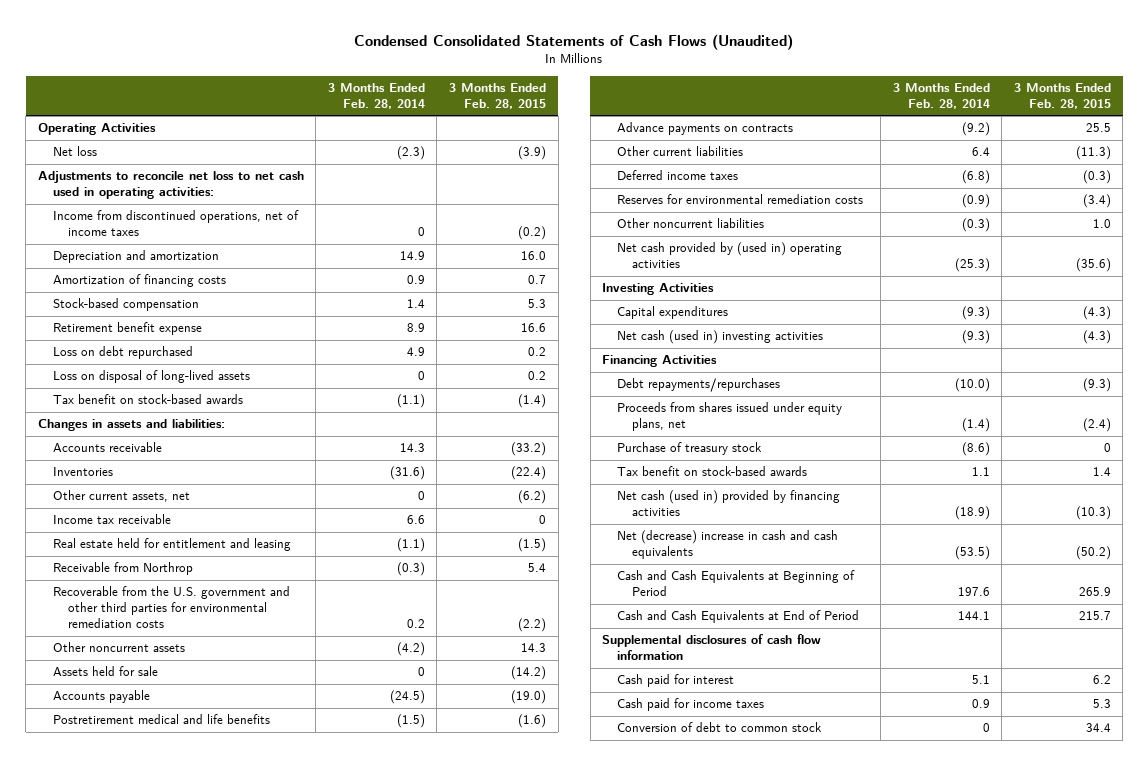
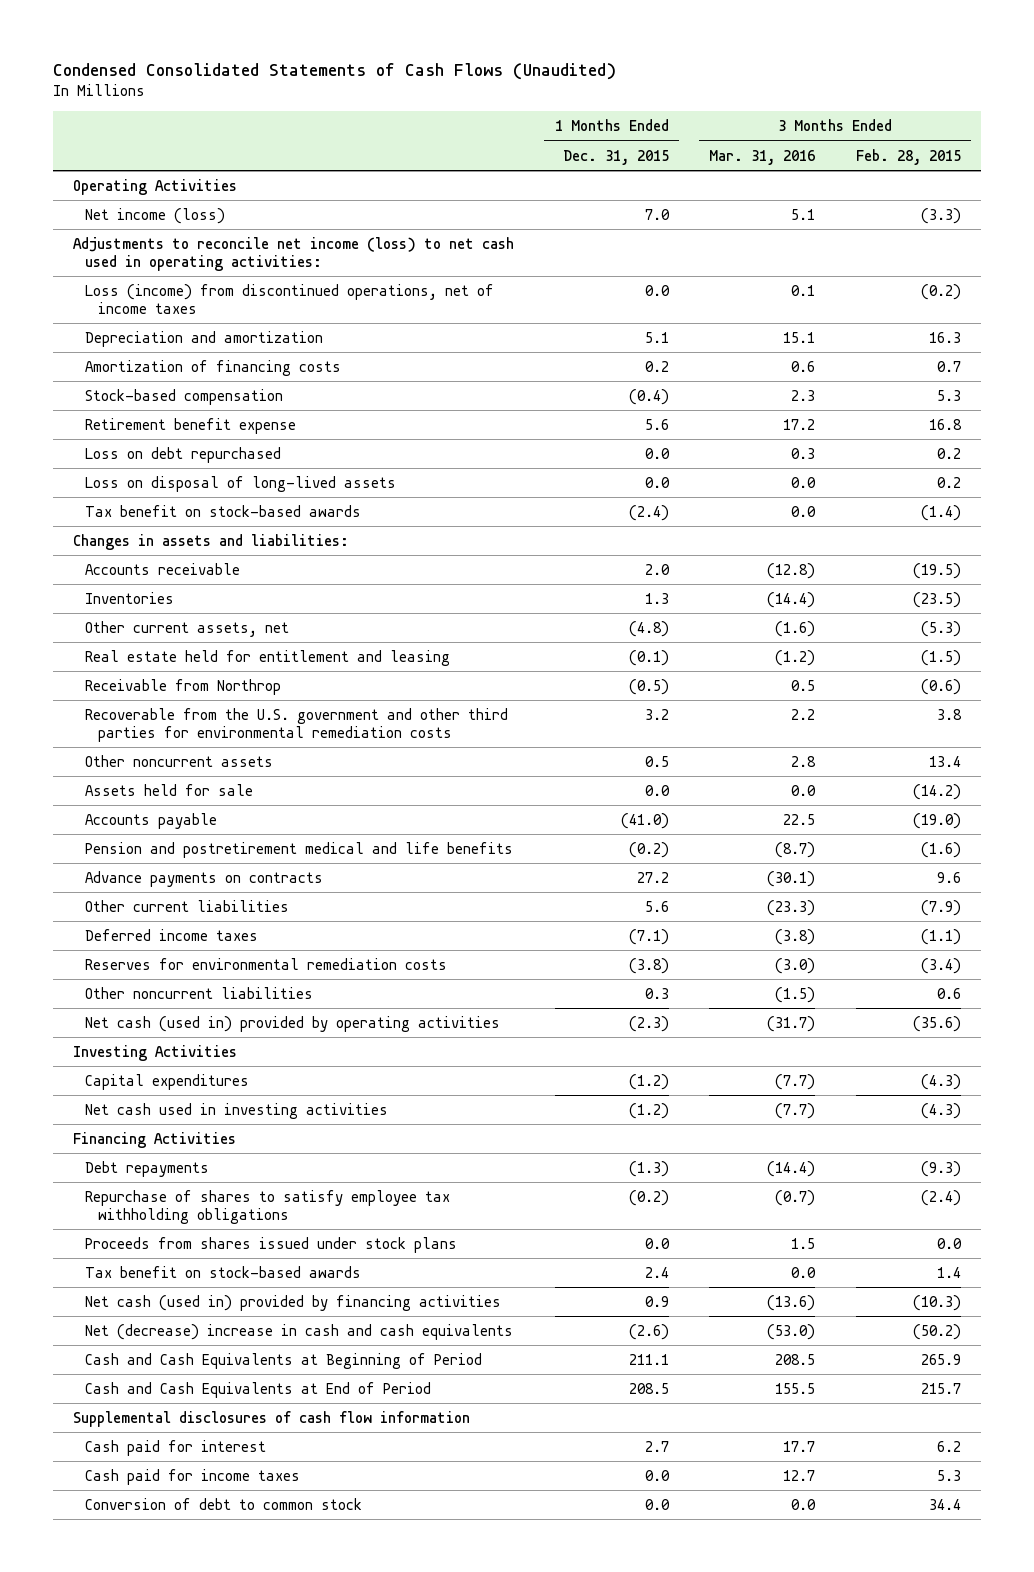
- | 3 Months Ended Feb. 28, 2014 | 3 Months Ended Feb. 28, 2015
+ | 1 Months Ended Dec. 31, 2015 | 3 Months Ended Mar. 31, 2016 | 3 Months Ended Feb. 28, 2015
- Net loss | (2.3) | (3.9)
- Adjustments to reconcile net loss to net cash used in operating activities:
- Income from discontinued operations, net of income taxes | 0 | (0.2)
- Depreciation and amortization | 14.9 | 16.0
+ Net income (loss) | 7.0 | 5.1 | (3.3)
+ Adjustments to reconcile net income (loss) to net cash used in operating activities:
+ Loss (income) from discontinued operations, net of income taxes | 0.0 | 0.1 | (0.2)
+ Depreciation and amortization | 5.1 | 15.1 | 16.3
- Retirement benefit expense | 8.9 | 16.6
+ Retirement benefit expense | 5.6 | 17.2 | 16.8
- Accounts receivable | 14.3 | (33.2)
- Inventories | (31.6) | (22.4)
- Other current assets, net | 0 | (6.2)
- Income tax receivable | 6.6 | 0
+ Accounts receivable | 2.0 | (12.8) | (19.5)
+ Inventories | 1.3 | (14.4) | (23.5)
+ Other current assets, net | (4.8) | (1.6) | (5.3)
- Receivable from Northrop | (0.3) | 5.4
- Recoverable from the U.S. government and other third parties for environmental remediation costs | 0.2 | (2.2)
- Other noncurrent assets | (4.2) | 14.3
+ Receivable from Northrop | (0.5) | 0.5 | (0.6)
+ Recoverable from the U.S. government and other third parties for environmental remediation costs | 3.2 | 2.2 | 3.8
+ Other noncurrent assets | 0.5 | 2.8 | 13.4
- Postretirement medical and life benefits | (1.5) | (1.6)
- Advance payments on contracts | (9.2) | 25.5
- Other current liabilities | 6.4 | (11.3)
- Deferred income taxes | (6.8) | (0.3)
+ Pension and postretirement medical and life benefits | (0.2) | (8.7) | (1.6)
+ Advance payments on contracts | 27.2 | (30.1) | 9.6
+ Other current liabilities | 5.6 | (23.3) | (7.9)
+ Deferred income taxes | (7.1) | (3.8) | (1.1)
- Other noncurrent liabilities | (0.3) | 1.0
- Net cash provided by (used in) operating activities | (25.3) | (35.6)
+ Other noncurrent liabilities | 0.3 | (1.5) | 0.6
+ Net cash (used in) provided by operating activities | (2.3) | (31.7) | (35.6)
- Net cash (used in) investing activities | (9.3) | (4.3)
+ Net cash used in investing activities | (1.2) | (7.7) | (4.3)
- Debt repayments/repurchases | (10.0) | (9.3)
- Proceeds from shares issued under equity plans, net | (1.4) | (2.4)
- Purchase of treasury stock | (8.6) | 0
+ Debt repayments | (1.3) | (14.4) | (9.3)
+ Repurchase of shares to satisfy employee tax withholding obligations | (0.2) | (0.7) | (2.4)
+ Proceeds from shares issued under stock plans | 0.0 | 1.5 | 0.0

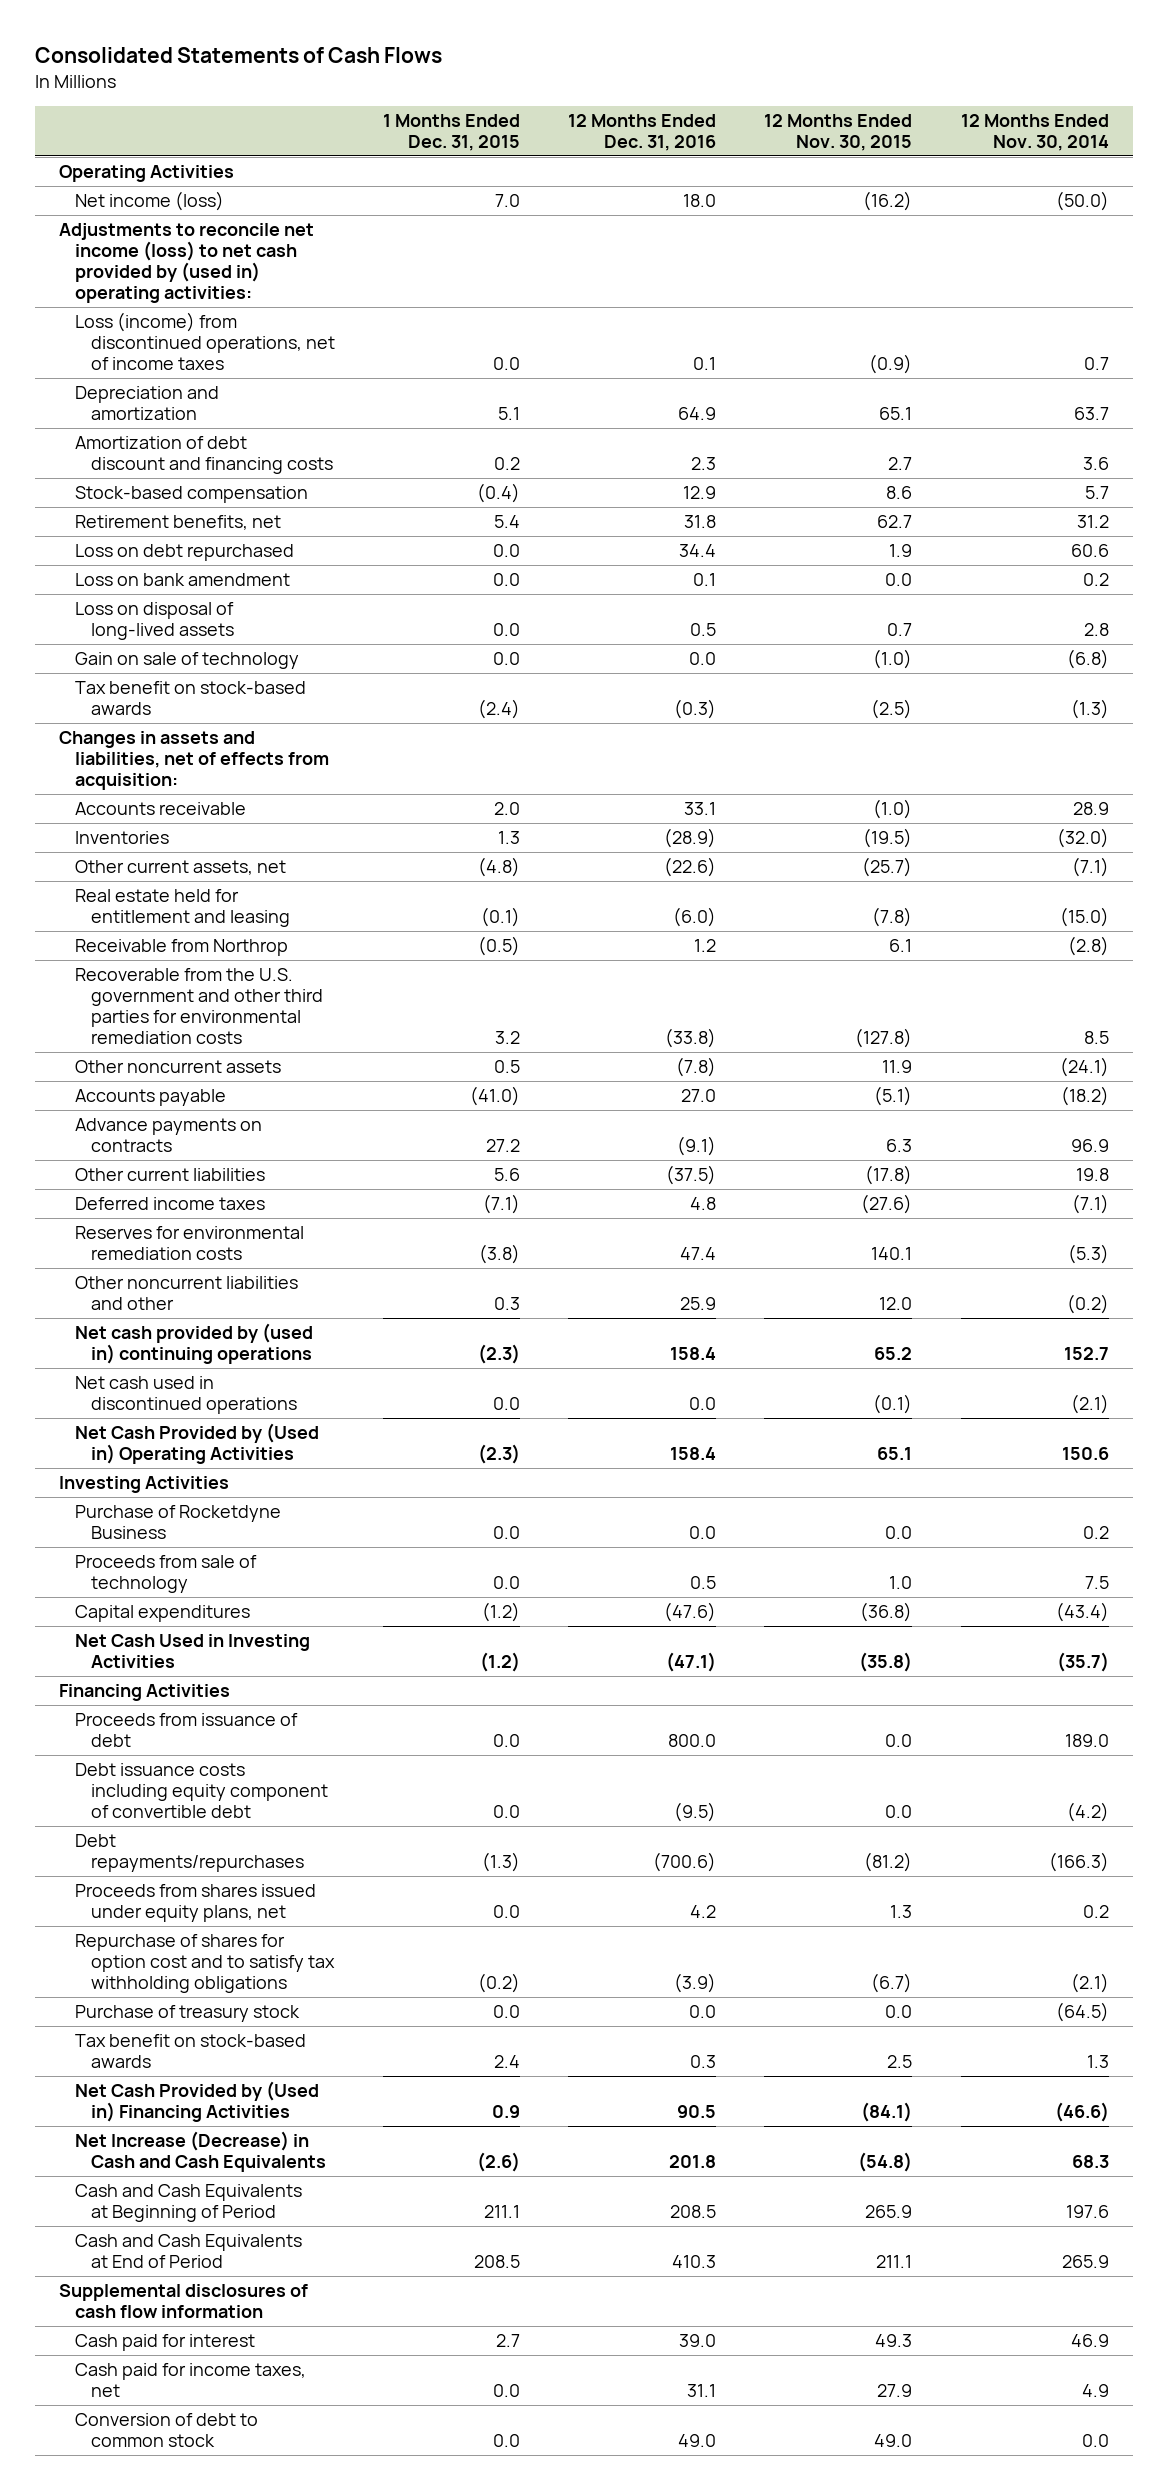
- Condensed Consolidated Statements of Cash Flows (Unaudited)
+ Consolidated Statements of Cash Flows
- | 1 Months Ended Dec. 31, 2015 | 3 Months Ended Mar. 31, 2016 | 3 Months Ended Feb. 28, 2015
+ | 1 Months Ended Dec. 31, 2015 | 12 Months Ended Dec. 31, 2016 | 12 Months Ended Nov. 30, 2015 | 12 Months Ended Nov. 30, 2014
- Adjustments to reconcile net income (loss) to net cash used in operating activities:
+ Adjustments to reconcile net income (loss) to net cash provided by (used in) operating activities:
- Amortization of financing costs | 0.2 | 0.6 | 0.7
+ Amortization of debt discount and financing costs | 0.2 | 2.3 | 2.7 | 3.6
- Retirement benefit expense | 5.6 | 17.2 | 16.8
+ Retirement benefits, net | 5.4 | 31.8 | 62.7 | 31.2
+ Loss on bank amendment | 0.0 | 0.1 | 0.0 | 0.2
+ Gain on sale of technology | 0.0 | 0.0 | (1.0) | (6.8)
- Changes in assets and liabilities:
+ Changes in assets and liabilities, net of effects from acquisition:
- Assets held for sale | 0.0 | 0.0 | (14.2)
- Pension and postretirement medical and life benefits | (0.2) | (8.7) | (1.6)
- Other noncurrent liabilities | 0.3 | (1.5) | 0.6
- Net cash (used in) provided by operating activities | (2.3) | (31.7) | (35.6)
+ Other noncurrent liabilities and other | 0.3 | 25.9 | 12.0 | (0.2)
+ Net cash provided by (used in) continuing operations | (2.3) | 158.4 | 65.2 | 152.7
+ Net cash used in discontinued operations | 0.0 | 0.0 | (0.1) | (2.1)
+ Net Cash Provided by (Used in) Operating Activities | (2.3) | 158.4 | 65.1 | 150.6
+ Purchase of Rocketdyne Business | 0.0 | 0.0 | 0.0 | 0.2
+ Proceeds from sale of technology | 0.0 | 0.5 | 1.0 | 7.5
- Net cash used in investing activities | (1.2) | (7.7) | (4.3)
+ Net Cash Used in Investing Activities | (1.2) | (47.1) | (35.8) | (35.7)
- Debt repayments | (1.3) | (14.4) | (9.3)
- Repurchase of shares to satisfy employee tax withholding obligations | (0.2) | (0.7) | (2.4)
- Proceeds from shares issued under stock plans | 0.0 | 1.5 | 0.0
+ Proceeds from issuance of debt | 0.0 | 800.0 | 0.0 | 189.0
+ Debt issuance costs including equity component of convertible debt | 0.0 | (9.5) | 0.0 | (4.2)
+ Debt repayments/repurchases | (1.3) | (700.6) | (81.2) | (166.3)
+ Proceeds from shares issued under equity plans, net | 0.0 | 4.2 | 1.3 | 0.2
+ Repurchase of shares for option cost and to satisfy tax withholding obligations | (0.2) | (3.9) | (6.7) | (2.1)
+ Purchase of treasury stock | 0.0 | 0.0 | 0.0 | (64.5)
- Net cash (used in) provided by financing activities | 0.9 | (13.6) | (10.3)
- Net (decrease) increase in cash and cash equivalents | (2.6) | (53.0) | (50.2)
+ Net Cash Provided by (Used in) Financing Activities | 0.9 | 90.5 | (84.1) | (46.6)
+ Net Increase (Decrease) in Cash and Cash Equivalents | (2.6) | 201.8 | (54.8) | 68.3
- Cash paid for income taxes | 0.0 | 12.7 | 5.3
+ Cash paid for income taxes, net | 0.0 | 31.1 | 27.9 | 4.9

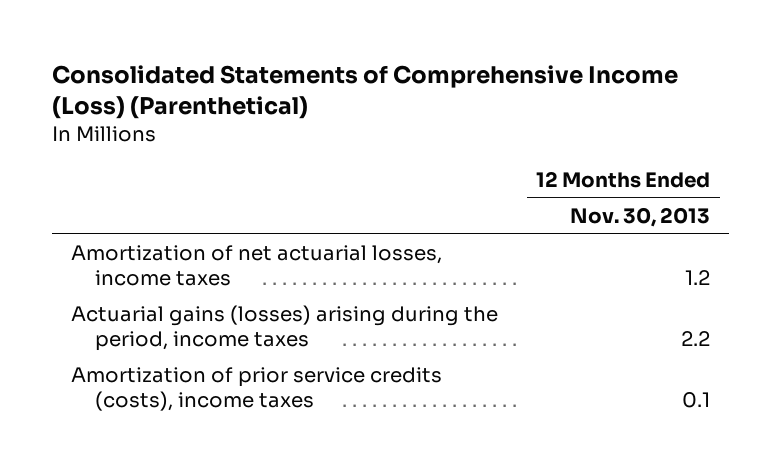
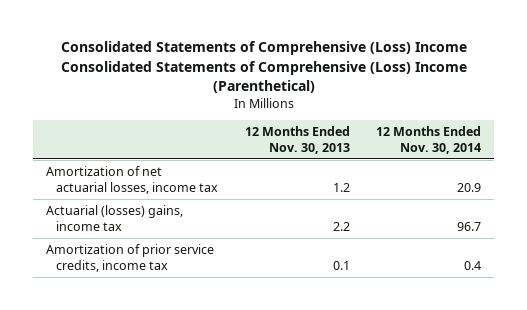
- Consolidated Statements of Comprehensive Income (Loss) (Parenthetical)
+ Consolidated Statements of Comprehensive (Loss) Income Consolidated Statements of Comprehensive (Loss) Income (Parenthetical)
- | 12 Months Ended Nov. 30, 2013
+ | 12 Months Ended Nov. 30, 2013 | 12 Months Ended Nov. 30, 2014
- Amortization of net actuarial losses, income taxes | 1.2
- Actuarial gains (losses) arising during the period, income taxes | 2.2
- Amortization of prior service credits (costs), income taxes | 0.1
+ Amortization of net actuarial losses, income tax | 1.2 | 20.9
+ Actuarial (losses) gains, income tax | 2.2 | 96.7
+ Amortization of prior service credits, income tax | 0.1 | 0.4

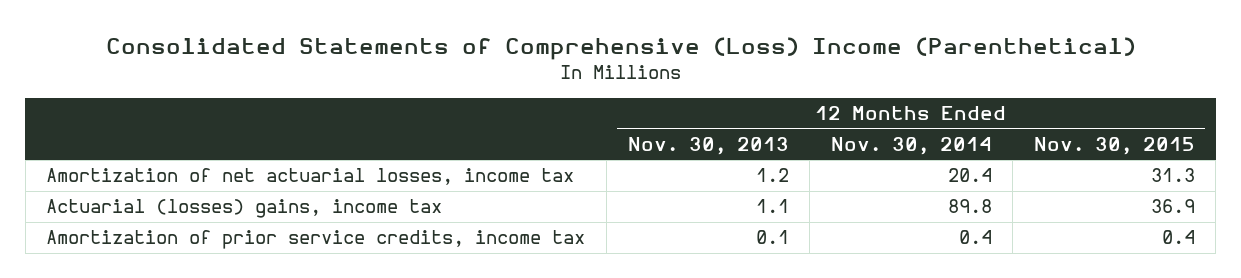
- Consolidated Statements of Comprehensive (Loss) Income Consolidated Statements of Comprehensive (Loss) Income (Parenthetical)
+ Consolidated Statements of Comprehensive (Loss) Income (Parenthetical)
- | 12 Months Ended Nov. 30, 2013 | 12 Months Ended Nov. 30, 2014
+ | 12 Months Ended Nov. 30, 2013 | 12 Months Ended Nov. 30, 2014 | 12 Months Ended Nov. 30, 2015
- Amortization of net actuarial losses, income tax | 1.2 | 20.9
- Actuarial (losses) gains, income tax | 2.2 | 96.7
+ Amortization of net actuarial losses, income tax | 1.2 | 20.4 | 31.3
+ Actuarial (losses) gains, income tax | 1.1 | 89.8 | 36.9

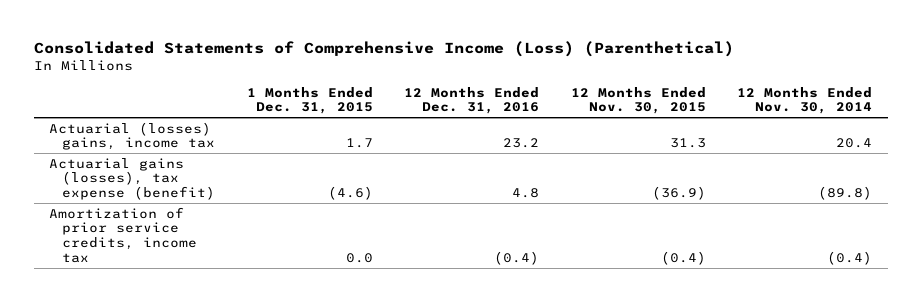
- Consolidated Statements of Comprehensive (Loss) Income (Parenthetical)
+ Consolidated Statements of Comprehensive Income (Loss) (Parenthetical)
- | 12 Months Ended Nov. 30, 2013 | 12 Months Ended Nov. 30, 2014 | 12 Months Ended Nov. 30, 2015
+ | 1 Months Ended Dec. 31, 2015 | 12 Months Ended Dec. 31, 2016 | 12 Months Ended Nov. 30, 2015 | 12 Months Ended Nov. 30, 2014
- Amortization of net actuarial losses, income tax | 1.2 | 20.4 | 31.3
- Actuarial (losses) gains, income tax | 1.1 | 89.8 | 36.9
- Amortization of prior service credits, income tax | 0.1 | 0.4 | 0.4
+ Actuarial (losses) gains, income tax | 1.7 | 23.2 | 31.3 | 20.4
+ Actuarial gains (losses), tax expense (benefit) | (4.6) | 4.8 | (36.9) | (89.8)
+ Amortization of prior service credits, income tax | 0.0 | (0.4) | (0.4) | (0.4)

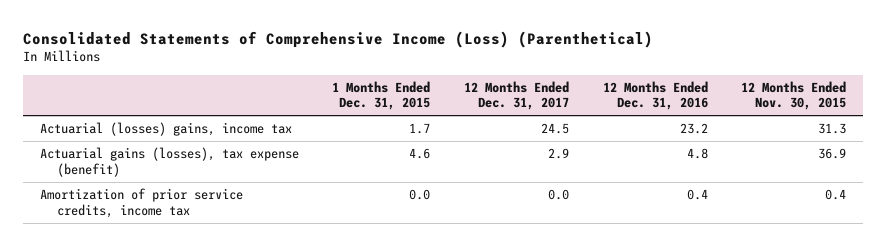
- | 1 Months Ended Dec. 31, 2015 | 12 Months Ended Dec. 31, 2016 | 12 Months Ended Nov. 30, 2015 | 12 Months Ended Nov. 30, 2014
+ | 1 Months Ended Dec. 31, 2015 | 12 Months Ended Dec. 31, 2017 | 12 Months Ended Dec. 31, 2016 | 12 Months Ended Nov. 30, 2015
- Actuarial gains (losses), tax expense (benefit) | (4.6) | 4.8 | (36.9) | (89.8)
- Amortization of prior service credits, income tax | 0.0 | (0.4) | (0.4) | (0.4)
+ Actuarial gains (losses), tax expense (benefit) | 4.6 | 2.9 | 4.8 | 36.9
+ Amortization of prior service credits, income tax | 0.0 | 0.0 | 0.4 | 0.4

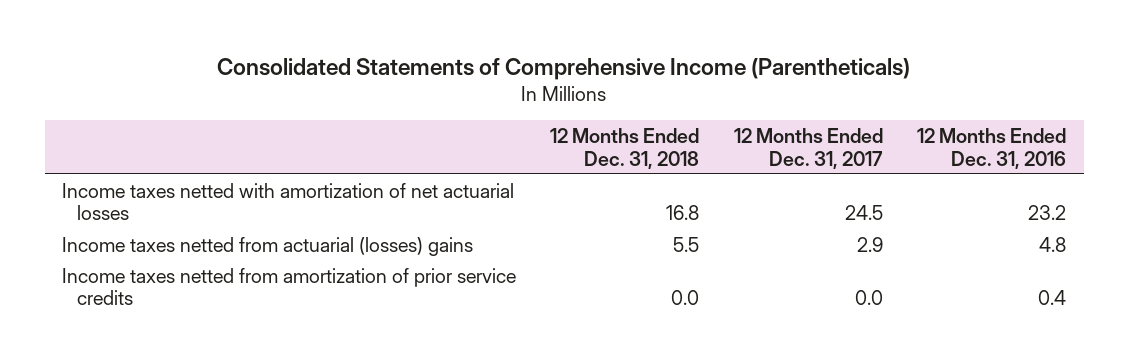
- Consolidated Statements of Comprehensive Income (Loss) (Parenthetical)
+ Consolidated Statements of Comprehensive Income (Parentheticals)
- | 1 Months Ended Dec. 31, 2015 | 12 Months Ended Dec. 31, 2017 | 12 Months Ended Dec. 31, 2016 | 12 Months Ended Nov. 30, 2015
+ | 12 Months Ended Dec. 31, 2018 | 12 Months Ended Dec. 31, 2017 | 12 Months Ended Dec. 31, 2016
- Actuarial (losses) gains, income tax | 1.7 | 24.5 | 23.2 | 31.3
- Actuarial gains (losses), tax expense (benefit) | 4.6 | 2.9 | 4.8 | 36.9
- Amortization of prior service credits, income tax | 0.0 | 0.0 | 0.4 | 0.4
+ Income taxes netted with amortization of net actuarial losses | 16.8 | 24.5 | 23.2
+ Income taxes netted from actuarial (losses) gains | 5.5 | 2.9 | 4.8
+ Income taxes netted from amortization of prior service credits | 0.0 | 0.0 | 0.4

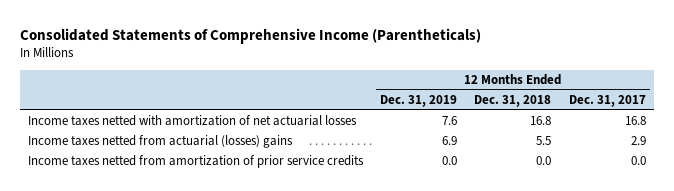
- | 12 Months Ended Dec. 31, 2018 | 12 Months Ended Dec. 31, 2017 | 12 Months Ended Dec. 31, 2016
+ | 12 Months Ended Dec. 31, 2019 | 12 Months Ended Dec. 31, 2018 | 12 Months Ended Dec. 31, 2017
- Income taxes netted with amortization of net actuarial losses | 16.8 | 24.5 | 23.2
+ Income taxes netted with amortization of net actuarial losses | 7.6 | 16.8 | 16.8

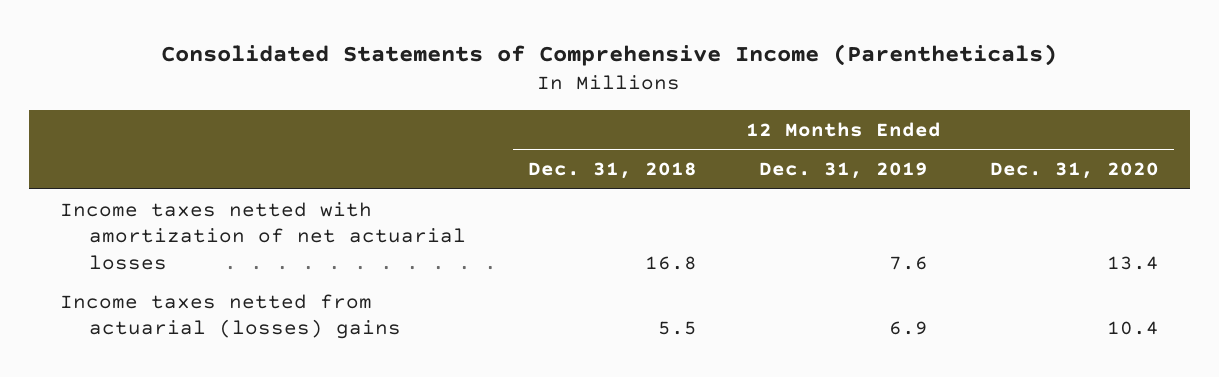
- | 12 Months Ended Dec. 31, 2019 | 12 Months Ended Dec. 31, 2018 | 12 Months Ended Dec. 31, 2017
+ | 12 Months Ended Dec. 31, 2018 | 12 Months Ended Dec. 31, 2019 | 12 Months Ended Dec. 31, 2020
- Income taxes netted from amortization of prior service credits | 0.0 | 0.0 | 0.0

